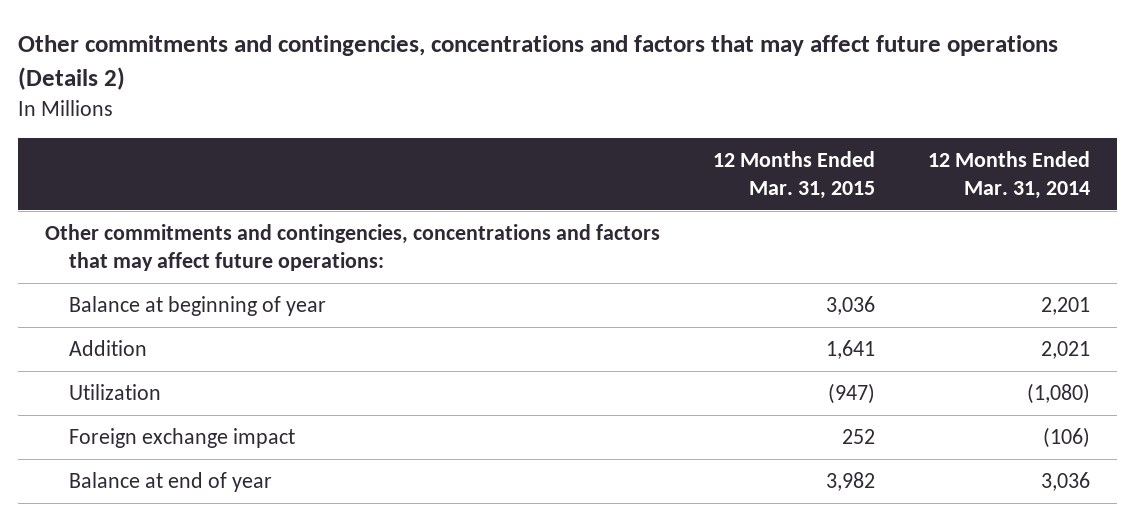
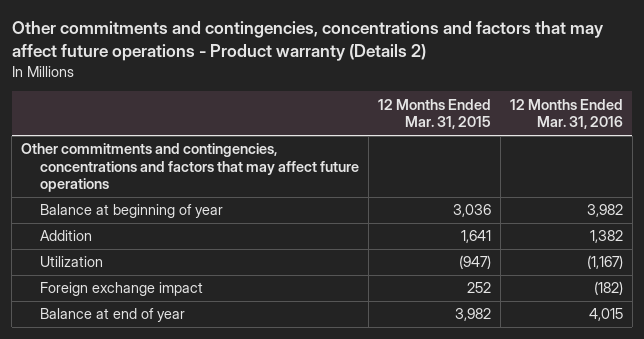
- Other commitments and contingencies, concentrations and factors that may affect future operations (Details 2)
+ Other commitments and contingencies, concentrations and factors that may affect future operations - Product warranty (Details 2)
- | 12 Months Ended Mar. 31, 2015 | 12 Months Ended Mar. 31, 2014
+ | 12 Months Ended Mar. 31, 2015 | 12 Months Ended Mar. 31, 2016
- Other commitments and contingencies, concentrations and factors that may affect future operations:
+ Other commitments and contingencies, concentrations and factors that may affect future operations

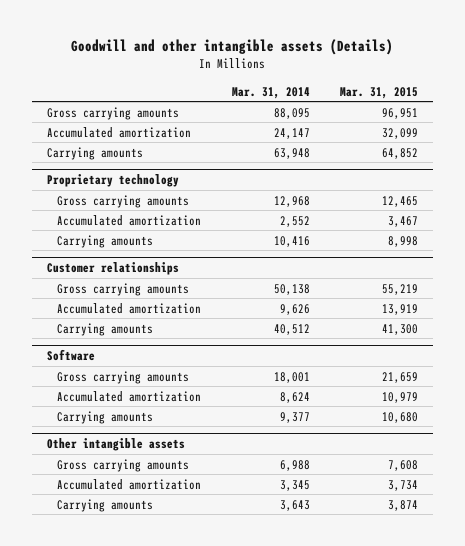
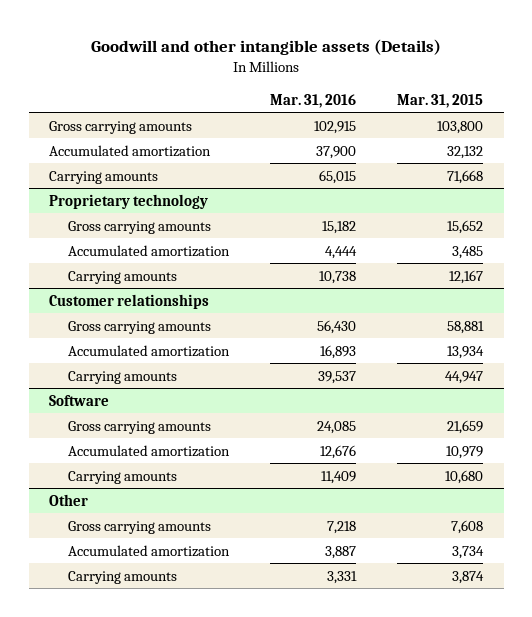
- | Mar. 31, 2014 | Mar. 31, 2015
+ | Mar. 31, 2016 | Mar. 31, 2015
- Gross carrying amounts | 88,095 | 96,951
- Accumulated amortization | 24,147 | 32,099
- Carrying amounts | 63,948 | 64,852
+ Gross carrying amounts | 102,915 | 103,800
+ Accumulated amortization | 37,900 | 32,132
+ Carrying amounts | 65,015 | 71,668
@ Proprietary technology
- Gross carrying amounts | 12,968 | 12,465
- Accumulated amortization | 2,552 | 3,467
- Carrying amounts | 10,416 | 8,998
+ Gross carrying amounts | 15,182 | 15,652
+ Accumulated amortization | 4,444 | 3,485
+ Carrying amounts | 10,738 | 12,167
@ Customer relationships
- Gross carrying amounts | 50,138 | 55,219
- Accumulated amortization | 9,626 | 13,919
- Carrying amounts | 40,512 | 41,300
+ Gross carrying amounts | 56,430 | 58,881
+ Accumulated amortization | 16,893 | 13,934
+ Carrying amounts | 39,537 | 44,947
- Other intangible assets
+ Other

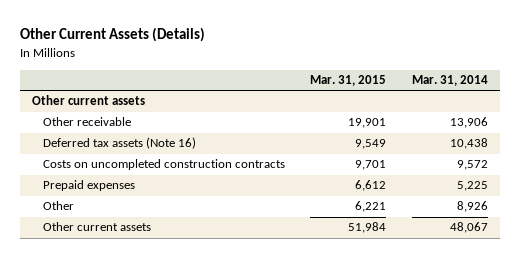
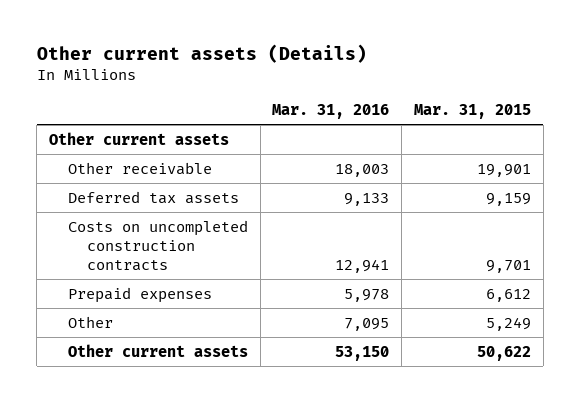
- Other Current Assets (Details)
+ Other current assets (Details)
- | Mar. 31, 2015 | Mar. 31, 2014
+ | Mar. 31, 2016 | Mar. 31, 2015
- Deferred tax assets (Note 16) | 9,549 | 10,438
+ Deferred tax assets | 9,133 | 9,159
- Other | 6,221 | 8,926
- Other current assets | 51,984 | 48,067
+ Other | 7,095 | 5,249
+ Other current assets | 53,150 | 50,622

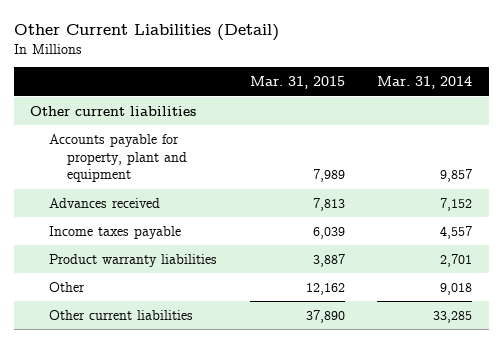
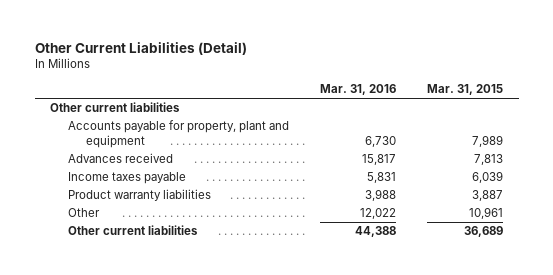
- | Mar. 31, 2015 | Mar. 31, 2014
+ | Mar. 31, 2016 | Mar. 31, 2015
- Other | 12,162 | 9,018
- Other current liabilities | 37,890 | 33,285
+ Other | 12,022 | 10,961
+ Other current liabilities | 44,388 | 36,689

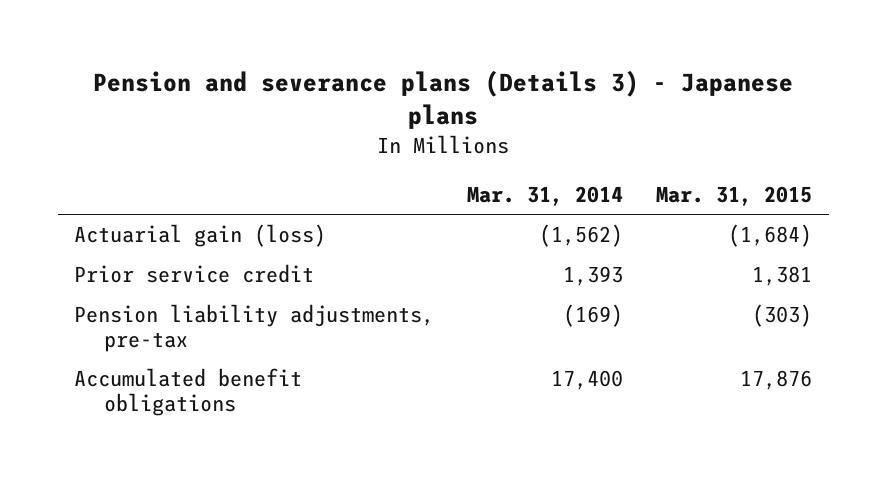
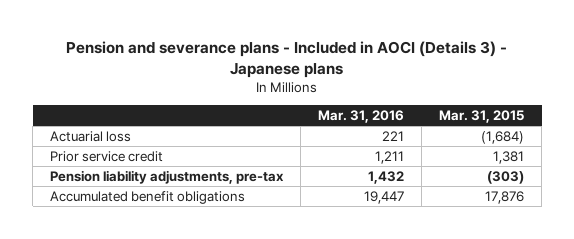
- Pension and severance plans (Details 3) - Japanese plans
+ Pension and severance plans - Included in AOCI (Details 3) - Japanese plans
- | Mar. 31, 2014 | Mar. 31, 2015
+ | Mar. 31, 2016 | Mar. 31, 2015
- Actuarial gain (loss) | (1,562) | (1,684)
+ Actuarial loss | 221 | (1,684)

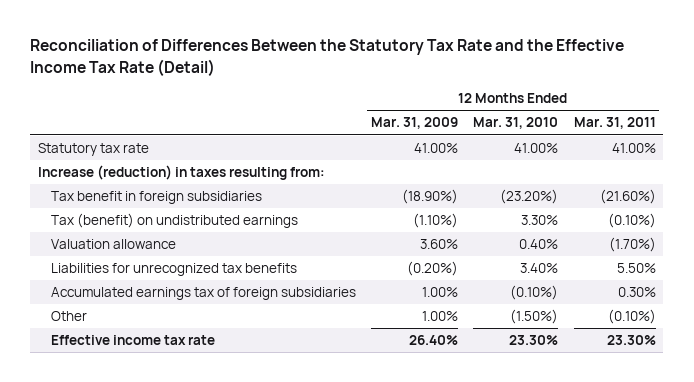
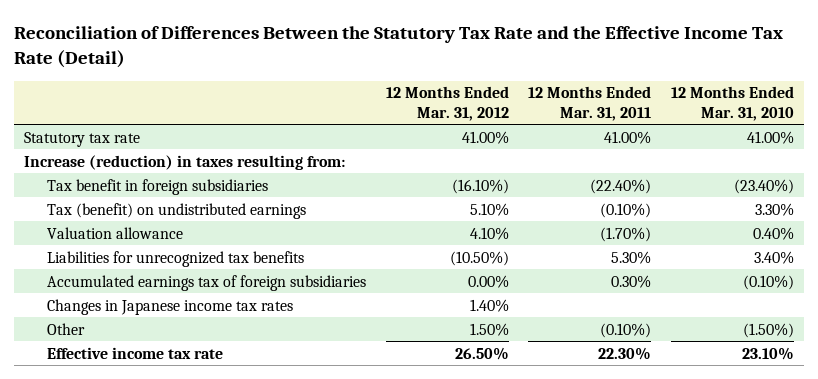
- | 12 Months Ended Mar. 31, 2009 | 12 Months Ended Mar. 31, 2010 | 12 Months Ended Mar. 31, 2011
+ | 12 Months Ended Mar. 31, 2012 | 12 Months Ended Mar. 31, 2011 | 12 Months Ended Mar. 31, 2010
- Tax benefit in foreign subsidiaries | (18.90%) | (23.20%) | (21.60%)
+ Tax benefit in foreign subsidiaries | (16.10%) | (22.40%) | (23.40%)
- Liabilities for unrecognized tax benefits | (0.20%) | 3.40% | 5.50%
+ Liabilities for unrecognized tax benefits | (10.50%) | 5.30% | 3.40%
+ Changes in Japanese income tax rates | 1.40% | |
- Effective income tax rate | 26.40% | 23.30% | 23.30%
+ Effective income tax rate | 26.50% | 22.30% | 23.10%

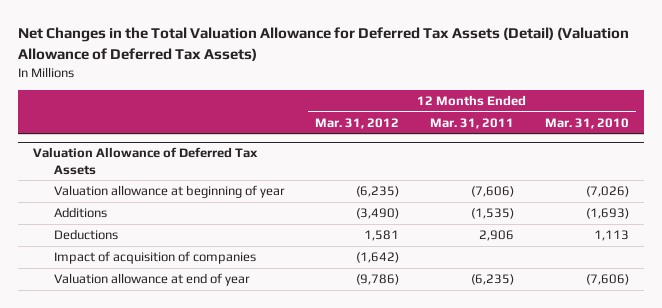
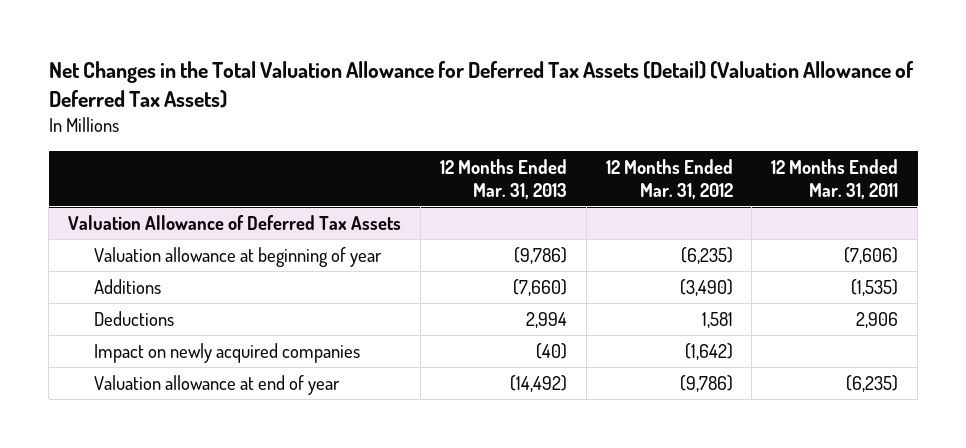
- | 12 Months Ended Mar. 31, 2012 | 12 Months Ended Mar. 31, 2011 | 12 Months Ended Mar. 31, 2010
+ | 12 Months Ended Mar. 31, 2013 | 12 Months Ended Mar. 31, 2012 | 12 Months Ended Mar. 31, 2011
@ Valuation Allowance of Deferred Tax Assets
- Impact of acquisition of companies | (1,642) | |
+ Impact on newly acquired companies | (40) | (1,642) |

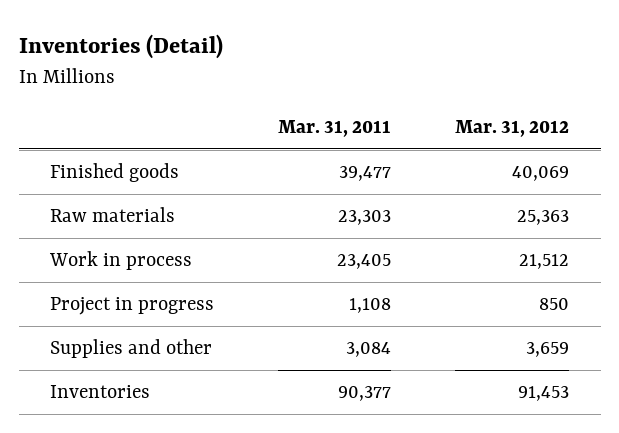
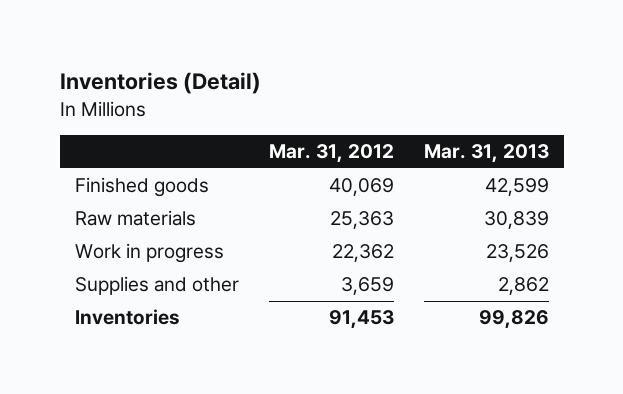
- | Mar. 31, 2011 | Mar. 31, 2012
+ | Mar. 31, 2012 | Mar. 31, 2013
- Work in process | 23,405 | 21,512
- Project in progress | 1,108 | 850
+ Work in progress | 22,362 | 23,526

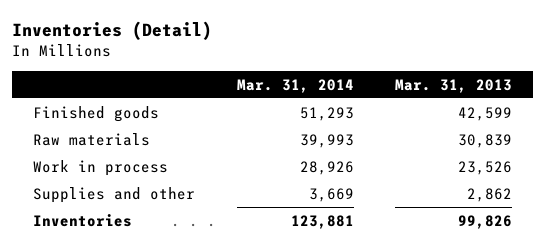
- | Mar. 31, 2012 | Mar. 31, 2013
+ | Mar. 31, 2014 | Mar. 31, 2013
- Work in progress | 22,362 | 23,526
+ Work in process | 28,926 | 23,526

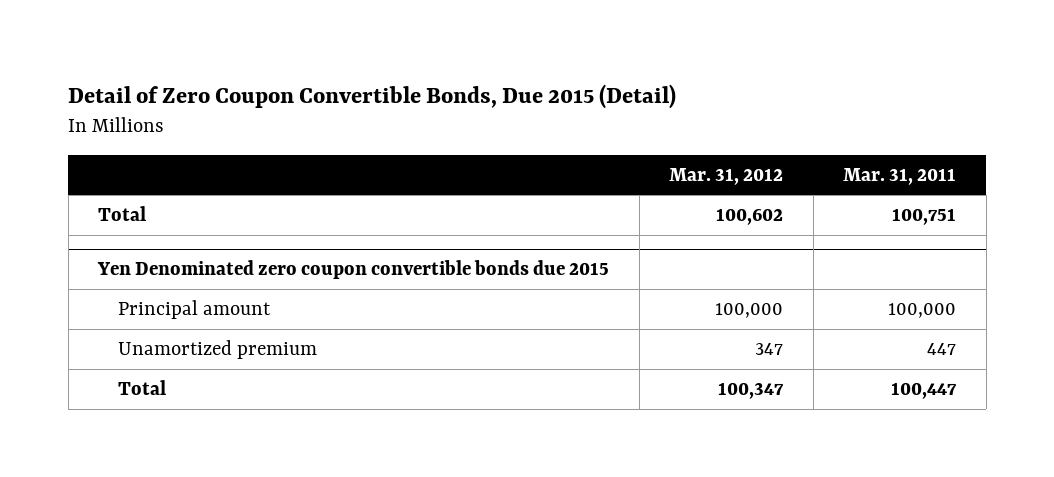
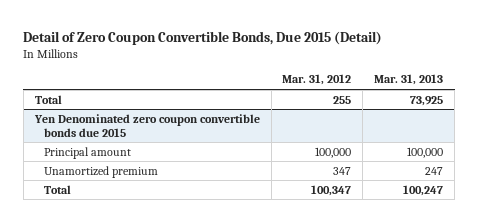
- | Mar. 31, 2012 | Mar. 31, 2011
+ | Mar. 31, 2012 | Mar. 31, 2013
- Total | 100,602 | 100,751
+ Total | 255 | 73,925

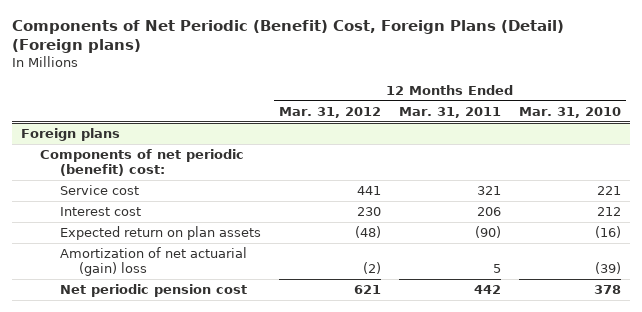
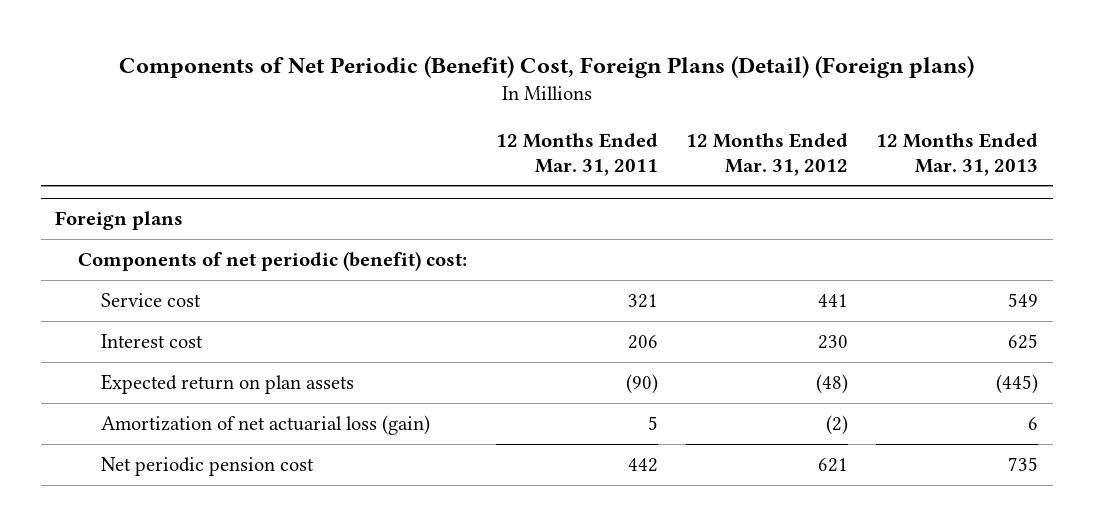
- | 12 Months Ended Mar. 31, 2012 | 12 Months Ended Mar. 31, 2011 | 12 Months Ended Mar. 31, 2010
+ | 12 Months Ended Mar. 31, 2011 | 12 Months Ended Mar. 31, 2012 | 12 Months Ended Mar. 31, 2013
@ Foreign plans
- Amortization of net actuarial (gain) loss | (2) | 5 | (39)
+ Amortization of net actuarial loss (gain) | 5 | (2) | 6

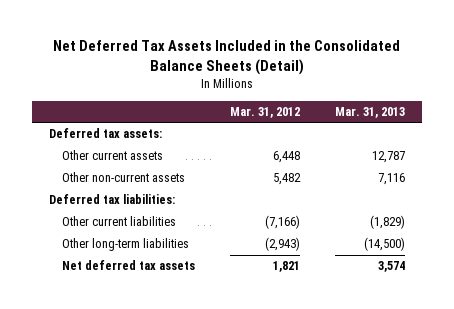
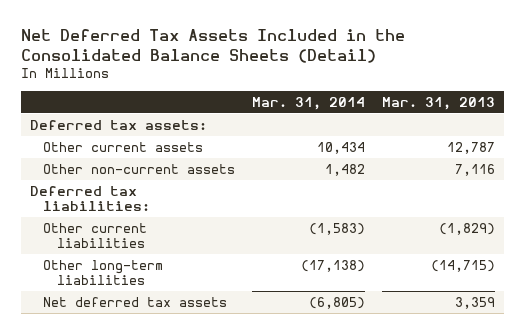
- | Mar. 31, 2012 | Mar. 31, 2013
+ | Mar. 31, 2014 | Mar. 31, 2013
- Other long-term liabilities | (2,943) | (14,500)
- Net deferred tax assets | 1,821 | 3,574
+ Other long-term liabilities | (17,138) | (14,715)
+ Net deferred tax assets | (6,805) | 3,359

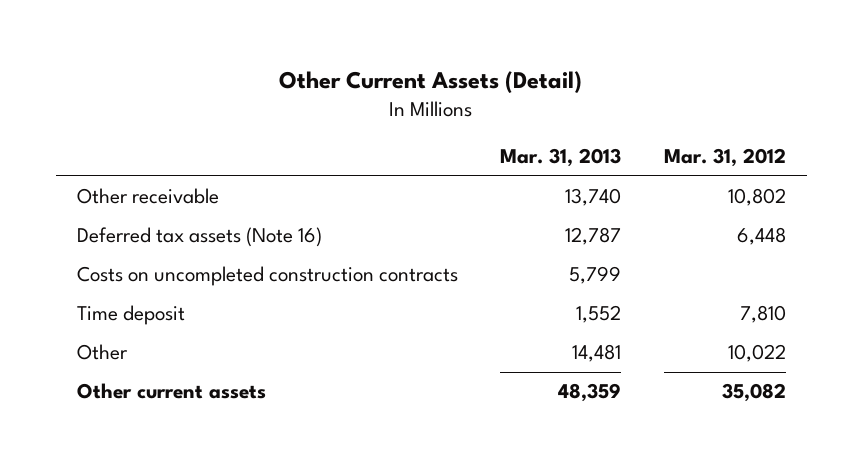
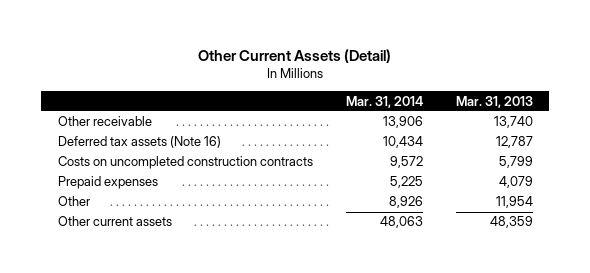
- | Mar. 31, 2013 | Mar. 31, 2012
+ | Mar. 31, 2014 | Mar. 31, 2013
- Time deposit | 1,552 | 7,810
- Other | 14,481 | 10,022
+ Prepaid expenses | 5,225 | 4,079
+ Other | 8,926 | 11,954

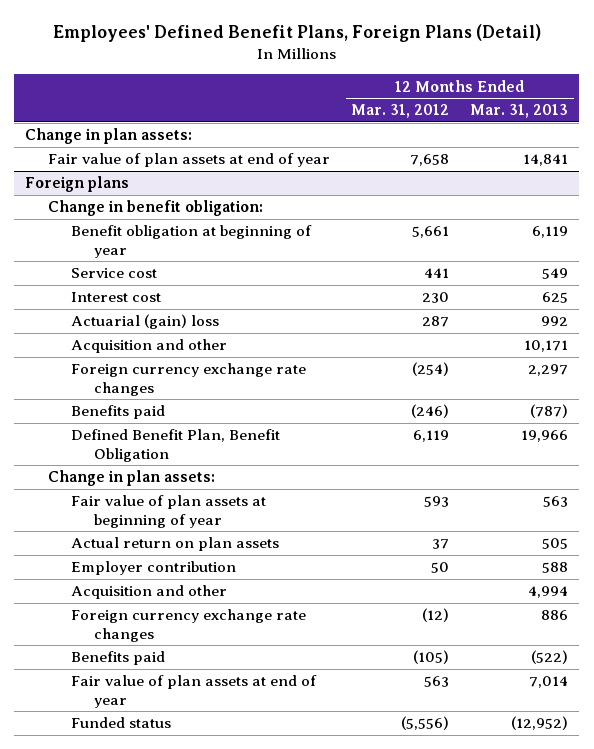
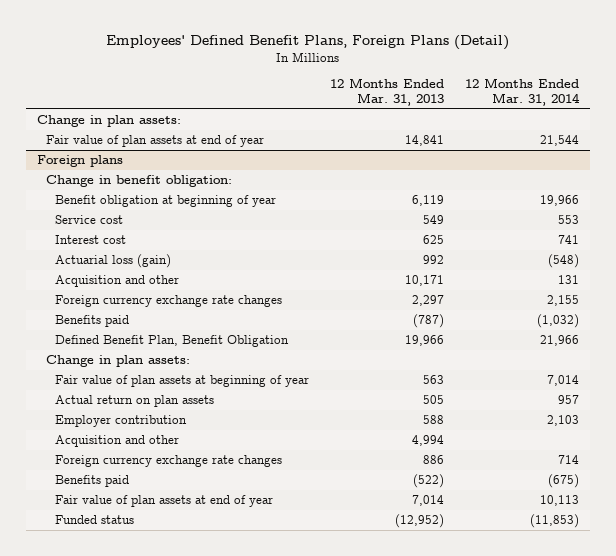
- | 12 Months Ended Mar. 31, 2012 | 12 Months Ended Mar. 31, 2013
+ | 12 Months Ended Mar. 31, 2013 | 12 Months Ended Mar. 31, 2014
@ Foreign plans
- Actuarial (gain) loss | 287 | 992
+ Actuarial loss (gain) | 992 | (548)

